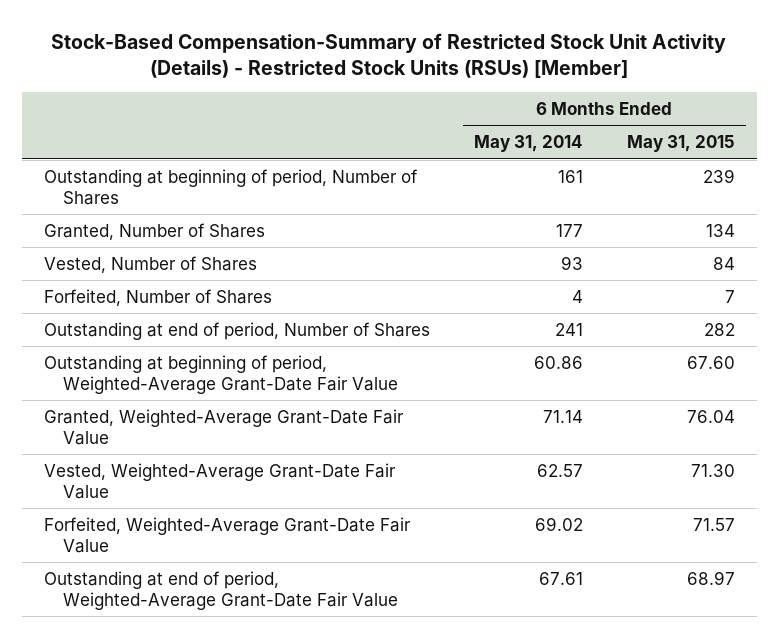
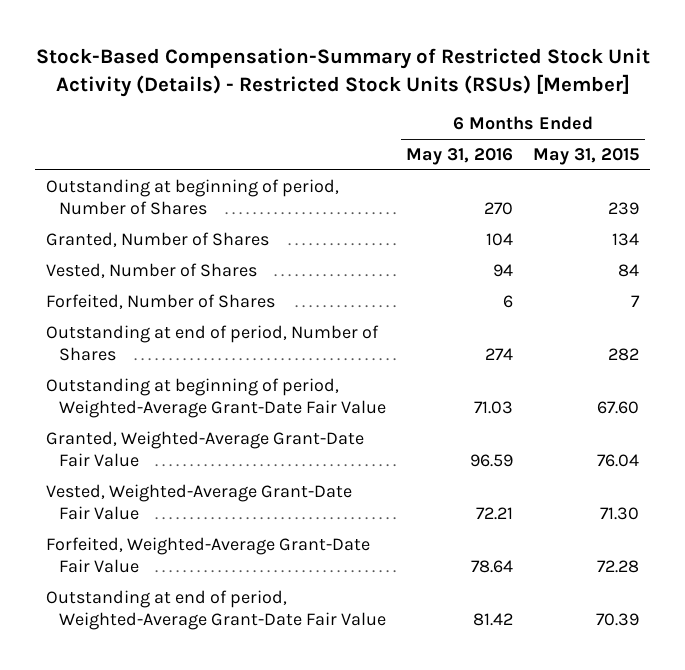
- | 6 Months Ended May 31, 2014 | 6 Months Ended May 31, 2015
+ | 6 Months Ended May 31, 2016 | 6 Months Ended May 31, 2015
- Forfeited, Weighted-Average Grant-Date Fair Value | 69.02 | 71.57
- Outstanding at end of period, Weighted-Average Grant-Date Fair Value | 67.61 | 68.97
+ Forfeited, Weighted-Average Grant-Date Fair Value | 78.64 | 72.28
+ Outstanding at end of period, Weighted-Average Grant-Date Fair Value | 81.42 | 70.39

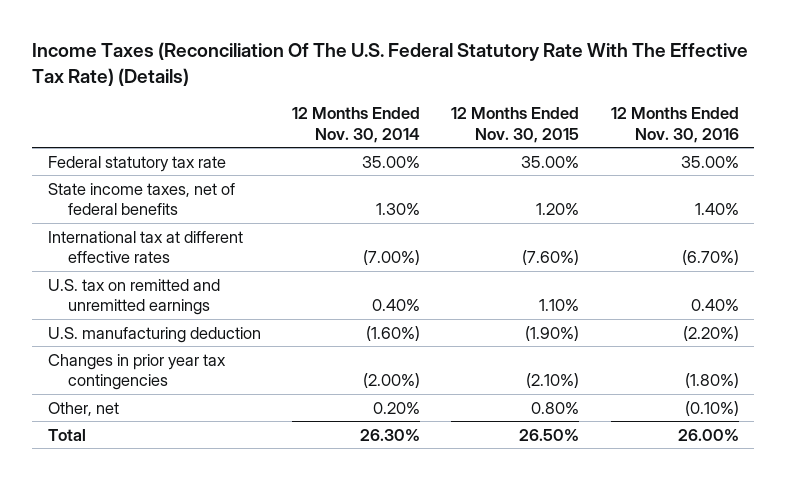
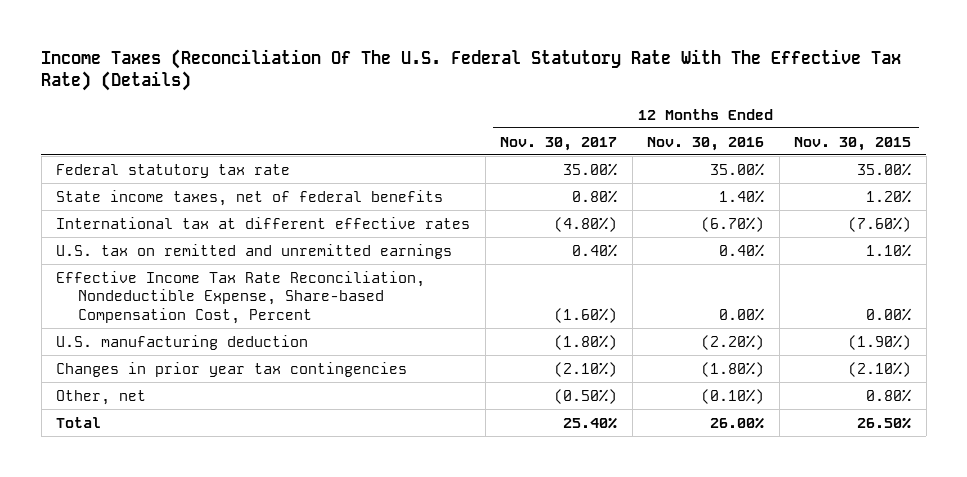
- | 12 Months Ended Nov. 30, 2014 | 12 Months Ended Nov. 30, 2015 | 12 Months Ended Nov. 30, 2016
+ | 12 Months Ended Nov. 30, 2017 | 12 Months Ended Nov. 30, 2016 | 12 Months Ended Nov. 30, 2015
+ Effective Income Tax Rate Reconciliation, Nondeductible Expense, Share-based Compensation Cost, Percent | (1.60%) | 0.00% | 0.00%

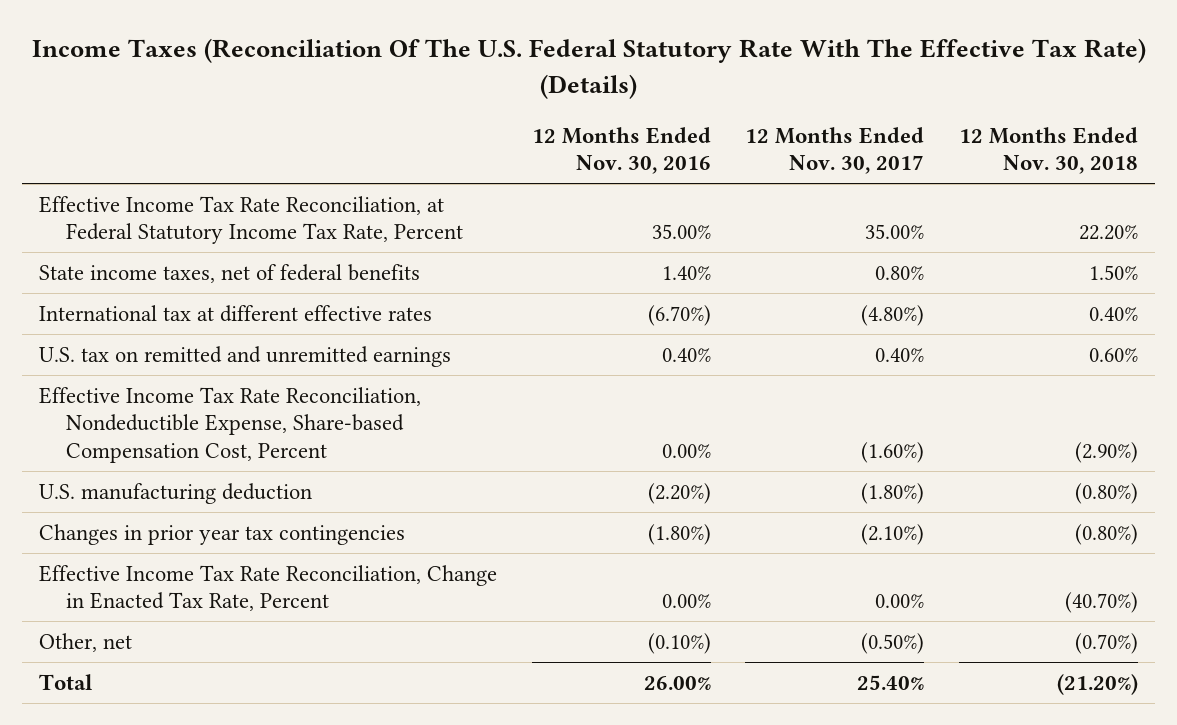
- | 12 Months Ended Nov. 30, 2017 | 12 Months Ended Nov. 30, 2016 | 12 Months Ended Nov. 30, 2015
+ | 12 Months Ended Nov. 30, 2016 | 12 Months Ended Nov. 30, 2017 | 12 Months Ended Nov. 30, 2018
- Federal statutory tax rate | 35.00% | 35.00% | 35.00%
+ Effective Income Tax Rate Reconciliation, at Federal Statutory Income Tax Rate, Percent | 35.00% | 35.00% | 22.20%
+ Effective Income Tax Rate Reconciliation, Change in Enacted Tax Rate, Percent | 0.00% | 0.00% | (40.70%)

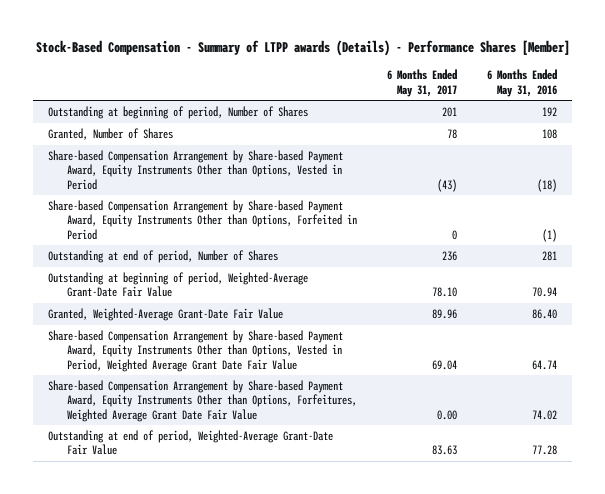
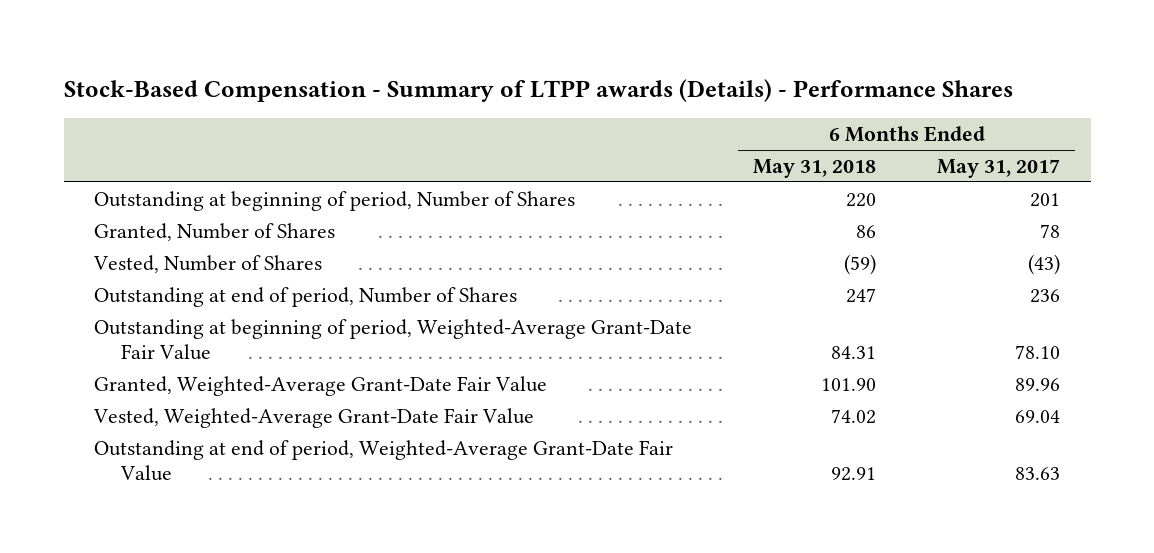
- Stock-Based Compensation - Summary of LTPP awards (Details) - Performance Shares [Member]
+ Stock-Based Compensation - Summary of LTPP awards (Details) - Performance Shares
- | 6 Months Ended May 31, 2017 | 6 Months Ended May 31, 2016
+ | 6 Months Ended May 31, 2018 | 6 Months Ended May 31, 2017
- Share-based Compensation Arrangement by Share-based Payment Award, Equity Instruments Other than Options, Vested in Period | (43) | (18)
- Share-based Compensation Arrangement by Share-based Payment Award, Equity Instruments Other than Options, Forfeited in Period | 0 | (1)
+ Vested, Number of Shares | (59) | (43)
- Share-based Compensation Arrangement by Share-based Payment Award, Equity Instruments Other than Options, Vested in Period, Weighted Average Grant Date Fair Value | 69.04 | 64.74
- Share-based Compensation Arrangement by Share-based Payment Award, Equity Instruments Other than Options, Forfeitures, Weighted Average Grant Date Fair Value | 0.00 | 74.02
+ Vested, Weighted-Average Grant-Date Fair Value | 74.02 | 69.04

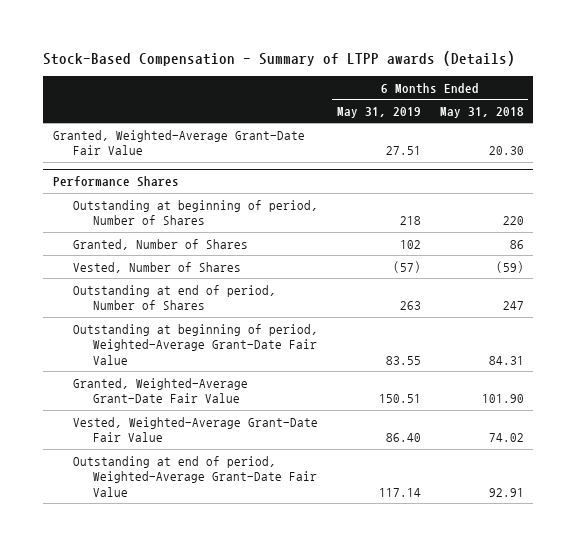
- Stock-Based Compensation - Summary of LTPP awards (Details) - Performance Shares
+ Stock-Based Compensation - Summary of LTPP awards (Details)
- | 6 Months Ended May 31, 2018 | 6 Months Ended May 31, 2017
+ | 6 Months Ended May 31, 2019 | 6 Months Ended May 31, 2018
+ Granted, Weighted-Average Grant-Date Fair Value | 27.51 | 20.30
+ Performance Shares

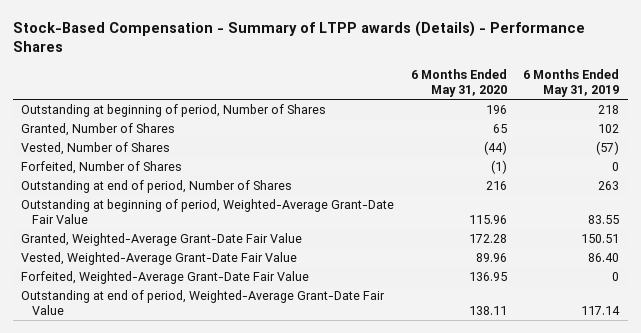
- Stock-Based Compensation - Summary of LTPP awards (Details)
+ Stock-Based Compensation - Summary of LTPP awards (Details) - Performance Shares
- | 6 Months Ended May 31, 2019 | 6 Months Ended May 31, 2018
+ | 6 Months Ended May 31, 2020 | 6 Months Ended May 31, 2019
- Granted, Weighted-Average Grant-Date Fair Value | 27.51 | 20.30
- Performance Shares
+ Forfeited, Number of Shares | (1) | 0
+ Forfeited, Weighted-Average Grant-Date Fair Value | 136.95 | 0

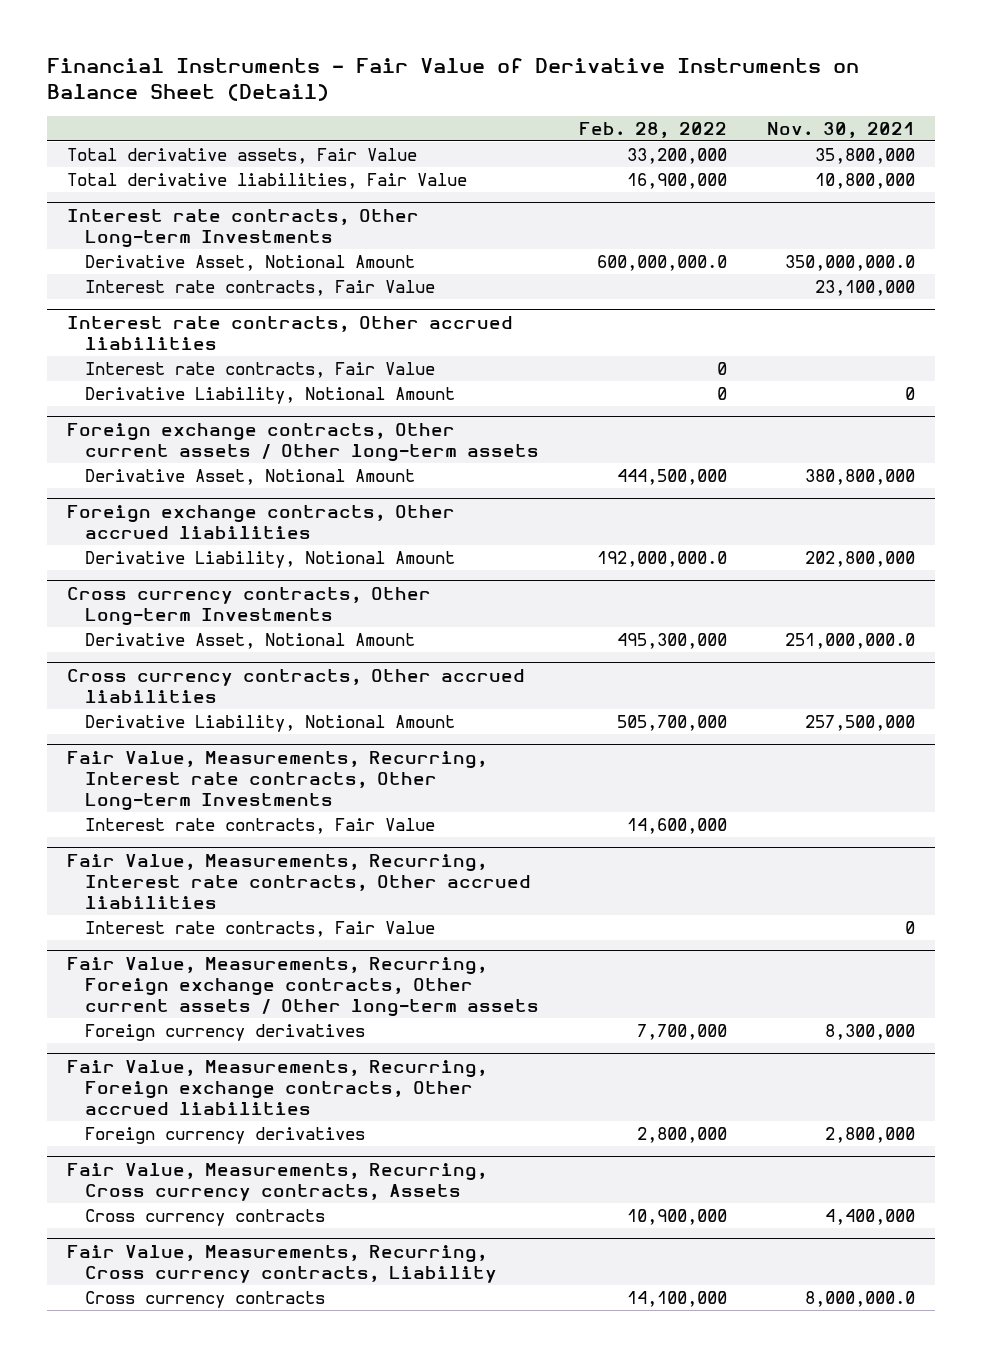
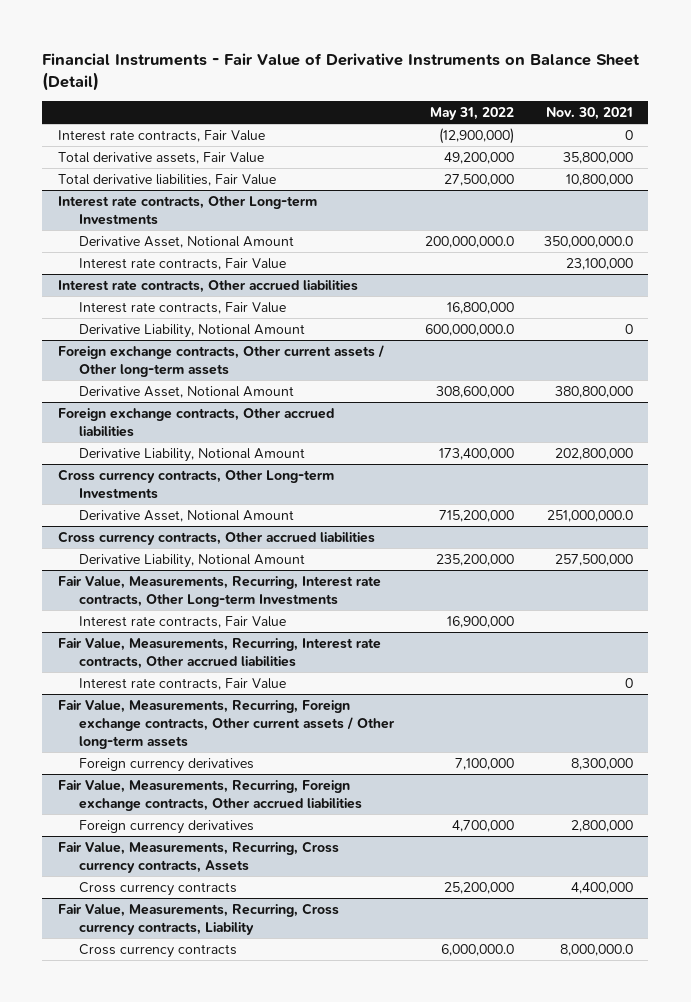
- | Feb. 28, 2022 | Nov. 30, 2021
+ | May 31, 2022 | Nov. 30, 2021
+ Interest rate contracts, Fair Value | (12,900,000) | 0

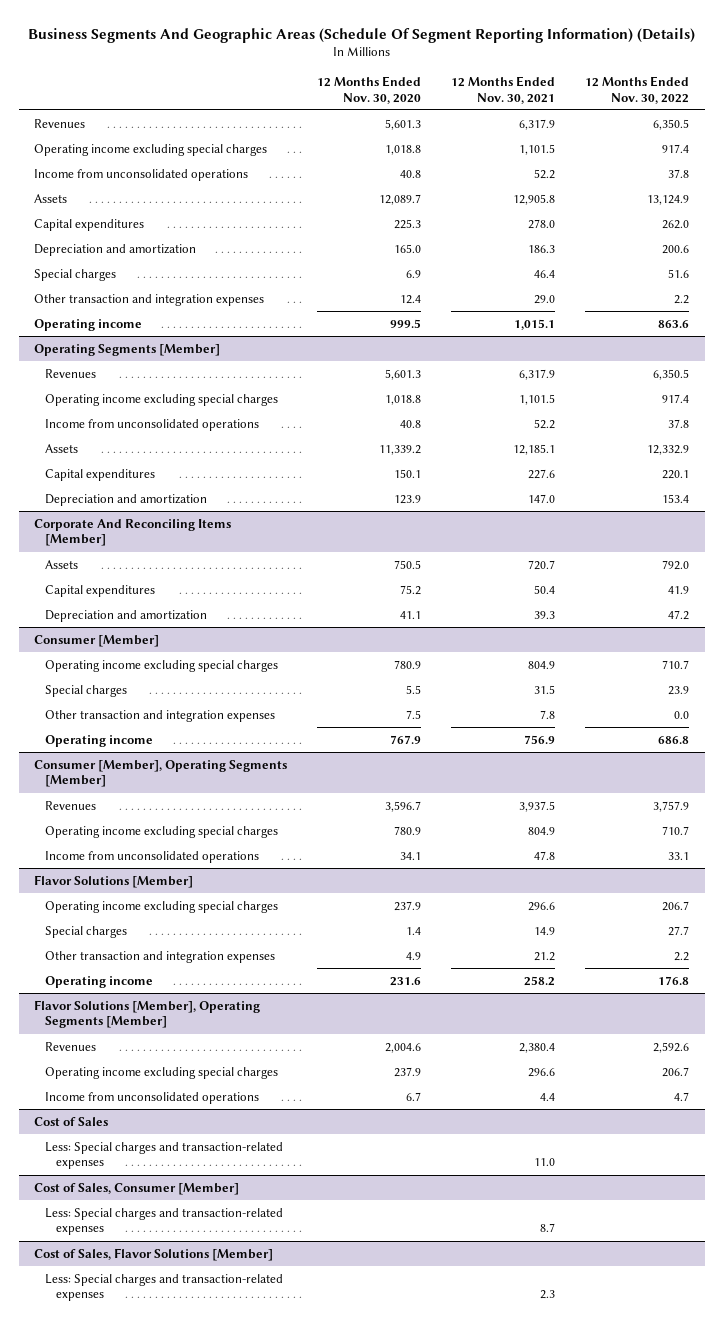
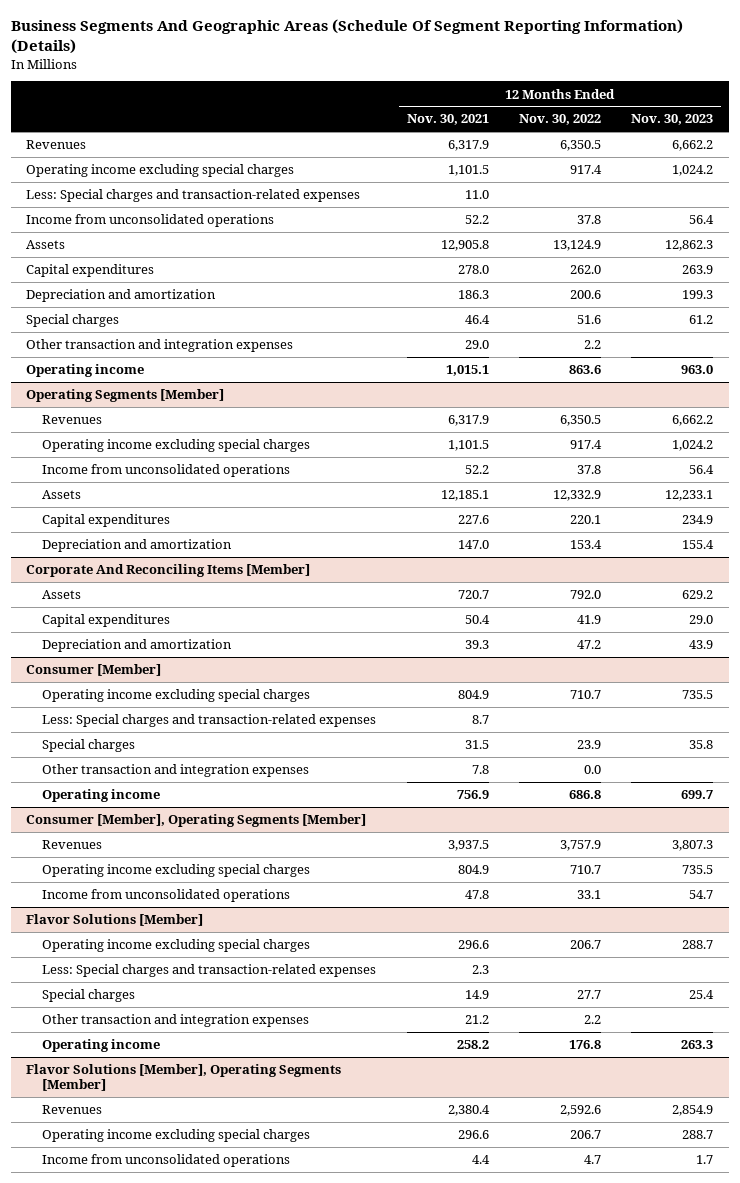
- | 12 Months Ended Nov. 30, 2020 | 12 Months Ended Nov. 30, 2021 | 12 Months Ended Nov. 30, 2022
+ | 12 Months Ended Nov. 30, 2021 | 12 Months Ended Nov. 30, 2022 | 12 Months Ended Nov. 30, 2023
+ Less: Special charges and transaction-related expenses | 11.0 | |
@ Consumer [Member]
+ Less: Special charges and transaction-related expenses | 8.7 | |
@ Flavor Solutions [Member]
+ Less: Special charges and transaction-related expenses | 2.3 | |
- Cost of Sales
- Less: Special charges and transaction-related expenses | | 11.0 |
- Cost of Sales, Consumer [Member]
- Less: Special charges and transaction-related expenses | | 8.7 |
- Cost of Sales, Flavor Solutions [Member]
- Less: Special charges and transaction-related expenses | | 2.3 |

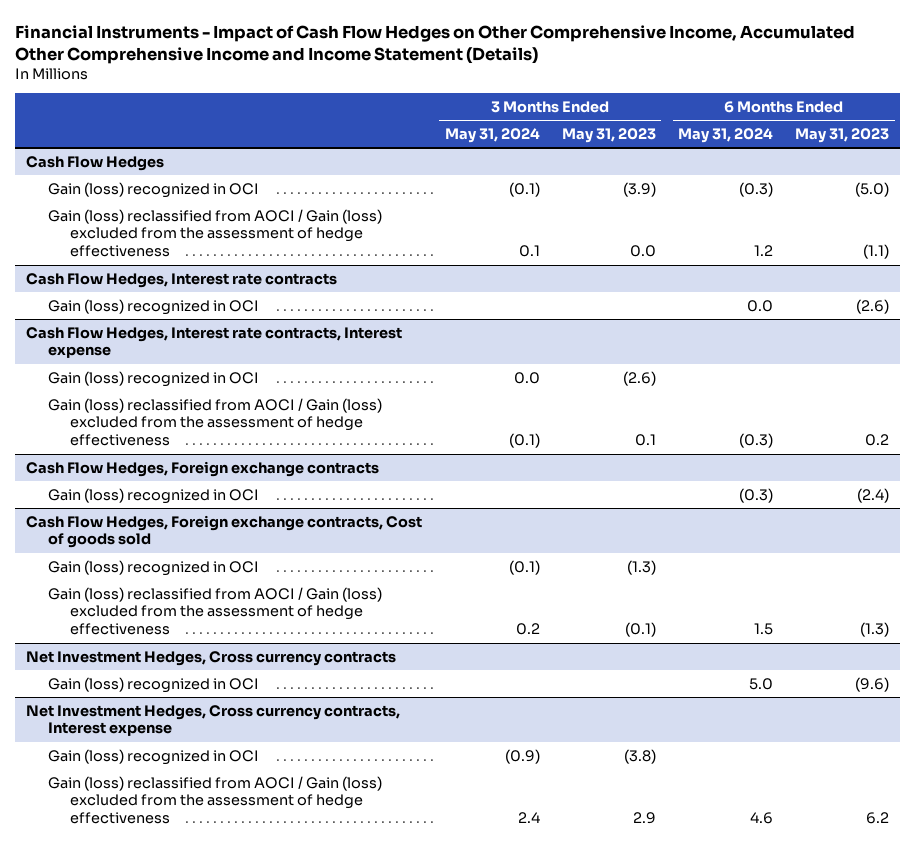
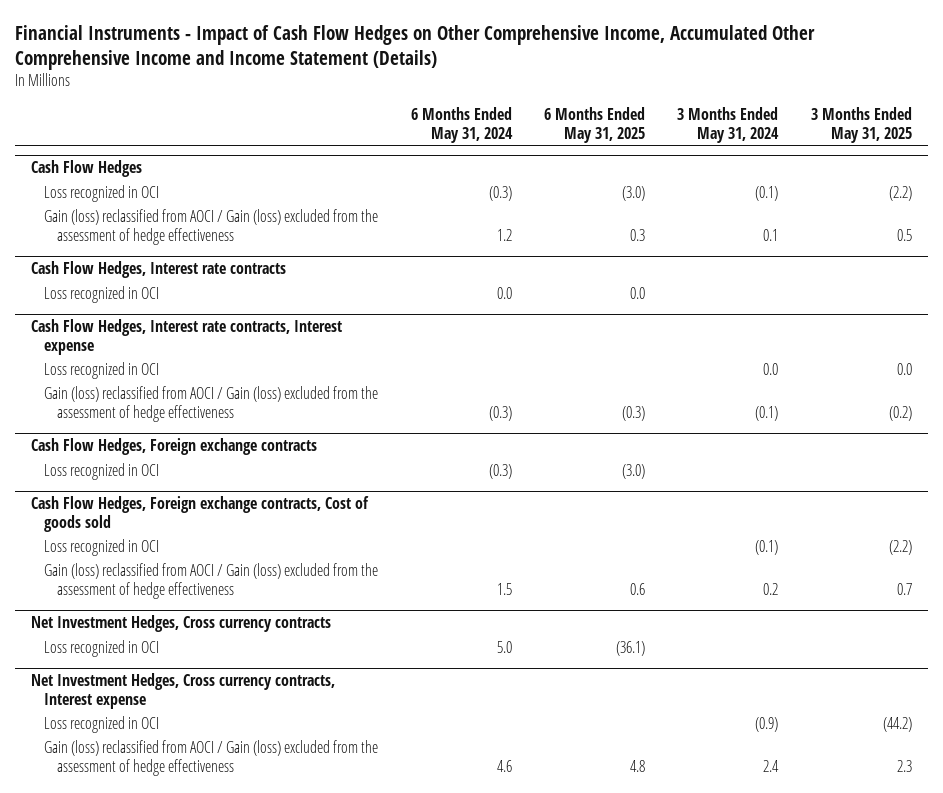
- | 3 Months Ended May 31, 2024 | 3 Months Ended May 31, 2023 | 6 Months Ended May 31, 2024 | 6 Months Ended May 31, 2023
+ | 6 Months Ended May 31, 2024 | 6 Months Ended May 31, 2025 | 3 Months Ended May 31, 2024 | 3 Months Ended May 31, 2025
@ Cash Flow Hedges
- Gain (loss) recognized in OCI | (0.1) | (3.9) | (0.3) | (5.0)
+ Loss recognized in OCI | (0.3) | (3.0) | (0.1) | (2.2)
@ Cash Flow Hedges, Interest rate contracts
- Gain (loss) recognized in OCI | | | 0.0 | (2.6)
+ Loss recognized in OCI | 0.0 | 0.0 | |
@ Cash Flow Hedges, Interest rate contracts, Interest expense
- Gain (loss) recognized in OCI | 0.0 | (2.6) | |
+ Loss recognized in OCI | | | 0.0 | 0.0
@ Cash Flow Hedges, Foreign exchange contracts
- Gain (loss) recognized in OCI | | | (0.3) | (2.4)
+ Loss recognized in OCI | (0.3) | (3.0) | |
@ Cash Flow Hedges, Foreign exchange contracts, Cost of goods sold
- Gain (loss) recognized in OCI | (0.1) | (1.3) | |
+ Loss recognized in OCI | | | (0.1) | (2.2)
@ Net Investment Hedges, Cross currency contracts
- Gain (loss) recognized in OCI | | | 5.0 | (9.6)
+ Loss recognized in OCI | 5.0 | (36.1) | |
@ Net Investment Hedges, Cross currency contracts, Interest expense
- Gain (loss) recognized in OCI | (0.9) | (3.8) | |
+ Loss recognized in OCI | | | (0.9) | (44.2)

